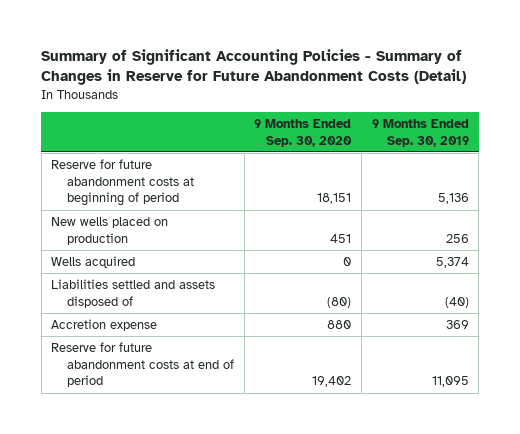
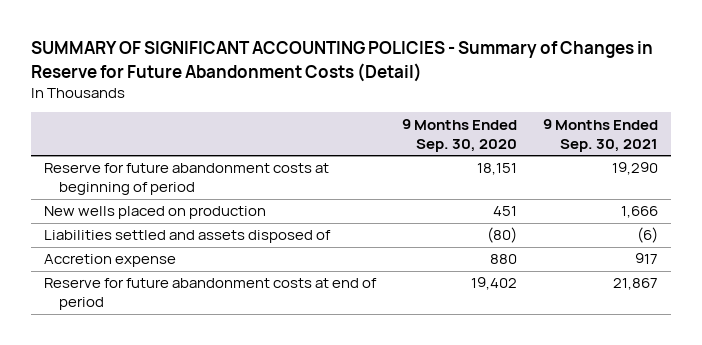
- Summary of Significant Accounting Policies - Summary of Changes in Reserve for Future Abandonment Costs (Detail)
+ SUMMARY OF SIGNIFICANT ACCOUNTING POLICIES - Summary of Changes in Reserve for Future Abandonment Costs (Detail)
- | 9 Months Ended Sep. 30, 2020 | 9 Months Ended Sep. 30, 2019
+ | 9 Months Ended Sep. 30, 2020 | 9 Months Ended Sep. 30, 2021
- Wells acquired | 0 | 5,374

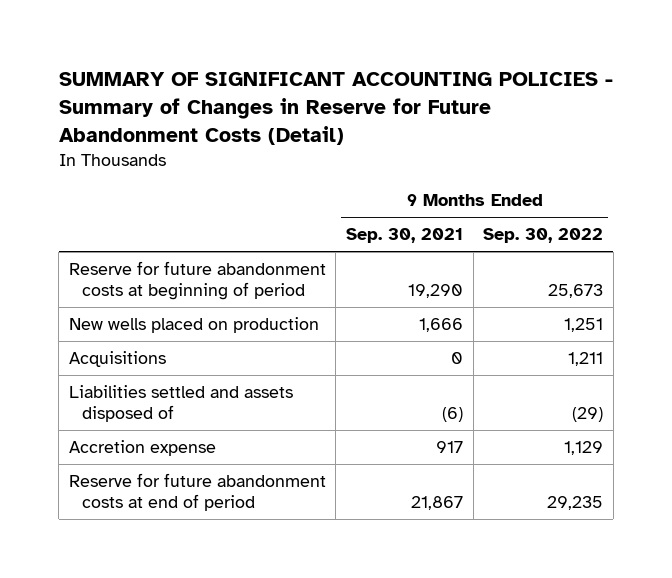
- | 9 Months Ended Sep. 30, 2020 | 9 Months Ended Sep. 30, 2021
+ | 9 Months Ended Sep. 30, 2021 | 9 Months Ended Sep. 30, 2022
+ Acquisitions | 0 | 1,211

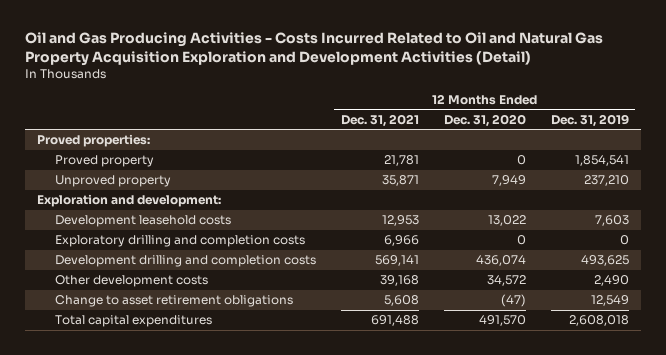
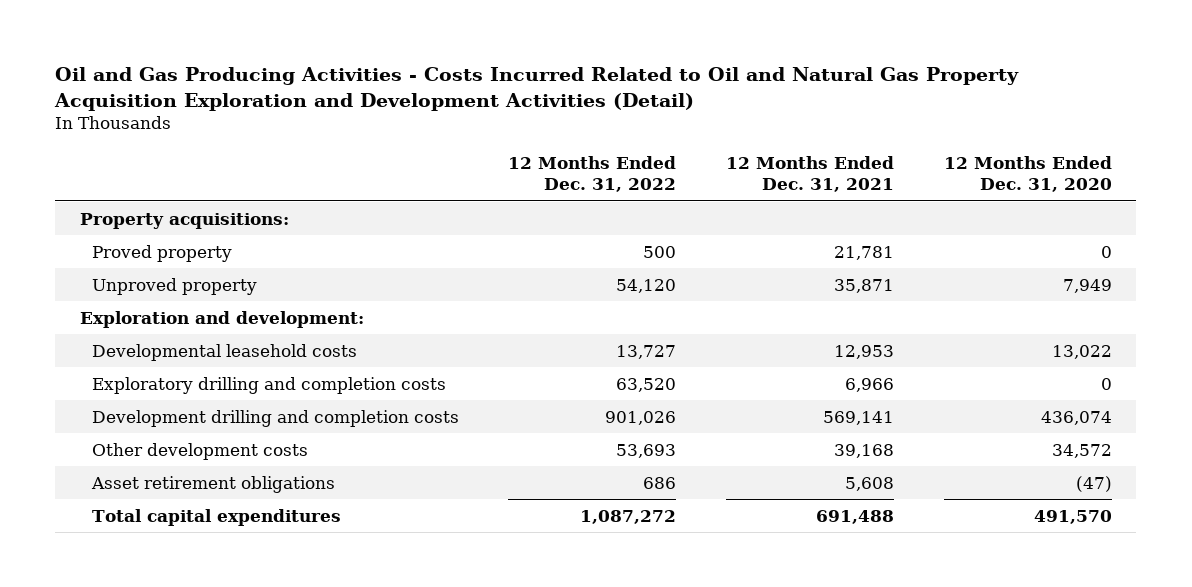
- | 12 Months Ended Dec. 31, 2021 | 12 Months Ended Dec. 31, 2020 | 12 Months Ended Dec. 31, 2019
+ | 12 Months Ended Dec. 31, 2022 | 12 Months Ended Dec. 31, 2021 | 12 Months Ended Dec. 31, 2020
- Proved properties:
+ Property acquisitions:
- Development leasehold costs | 12,953 | 13,022 | 7,603
+ Developmental leasehold costs | 13,727 | 12,953 | 13,022
- Change to asset retirement obligations | 5,608 | (47) | 12,549
+ Asset retirement obligations | 686 | 5,608 | (47)

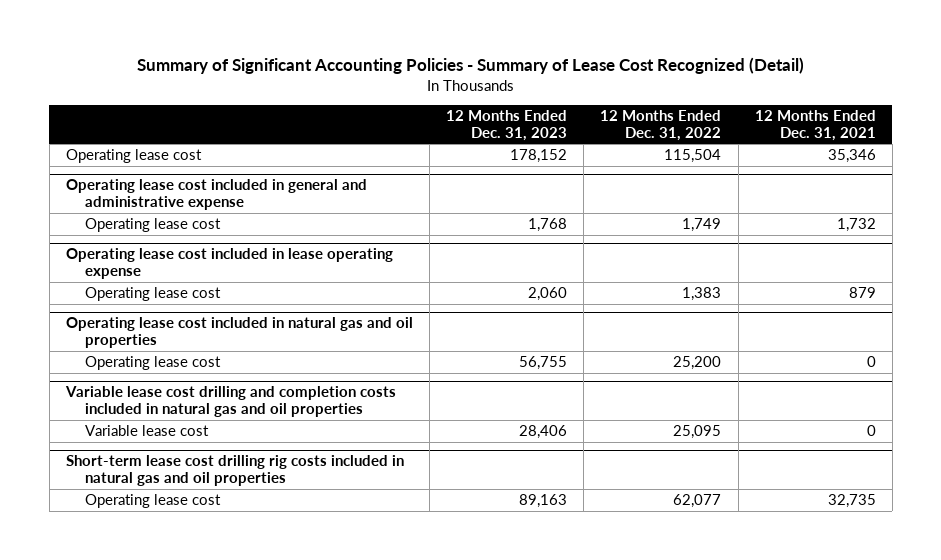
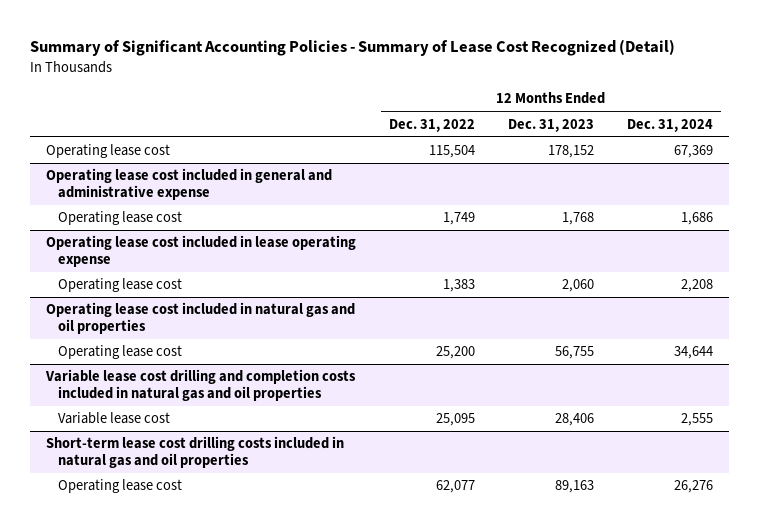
- | 12 Months Ended Dec. 31, 2023 | 12 Months Ended Dec. 31, 2022 | 12 Months Ended Dec. 31, 2021
+ | 12 Months Ended Dec. 31, 2022 | 12 Months Ended Dec. 31, 2023 | 12 Months Ended Dec. 31, 2024
- Short-term lease cost drilling rig costs included in natural gas and oil properties
+ Short-term lease cost drilling costs included in natural gas and oil properties

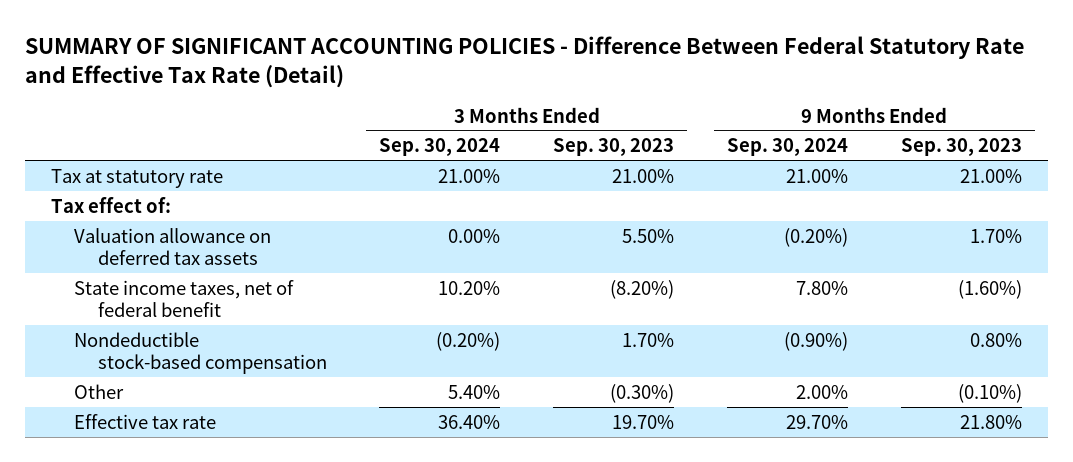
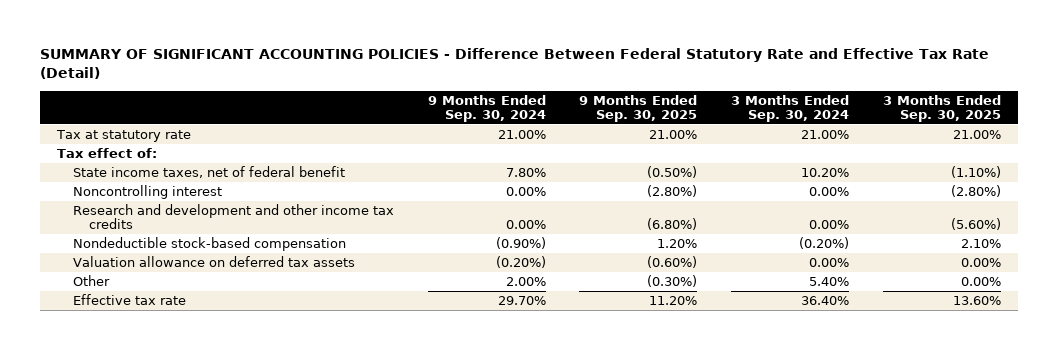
- | 3 Months Ended Sep. 30, 2024 | 3 Months Ended Sep. 30, 2023 | 9 Months Ended Sep. 30, 2024 | 9 Months Ended Sep. 30, 2023
+ | 9 Months Ended Sep. 30, 2024 | 9 Months Ended Sep. 30, 2025 | 3 Months Ended Sep. 30, 2024 | 3 Months Ended Sep. 30, 2025
+ Noncontrolling interest | 0.00% | (2.80%) | 0.00% | (2.80%)
+ Research and development and other income tax credits | 0.00% | (6.80%) | 0.00% | (5.60%)
moved down: Valuation allowance on deferred tax assets | (0.20%) | (0.60%) | 0.00% | 0.00%

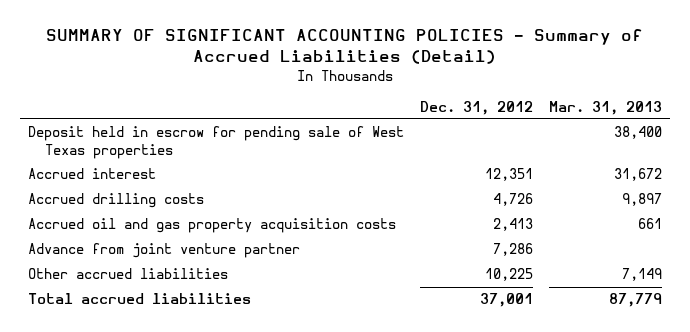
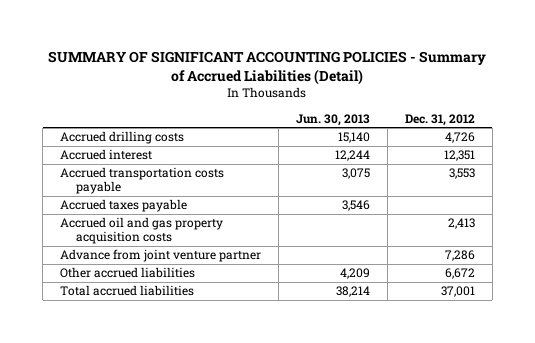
- | Dec. 31, 2012 | Mar. 31, 2013
+ | Jun. 30, 2013 | Dec. 31, 2012
- Deposit held in escrow for pending sale of West Texas properties | | 38,400
moved down: Accrued interest | 12,244 | 12,351
+ Accrued transportation costs payable | 3,075 | 3,553
+ Accrued taxes payable | 3,546 |
- Other accrued liabilities | 10,225 | 7,149
+ Other accrued liabilities | 4,209 | 6,672

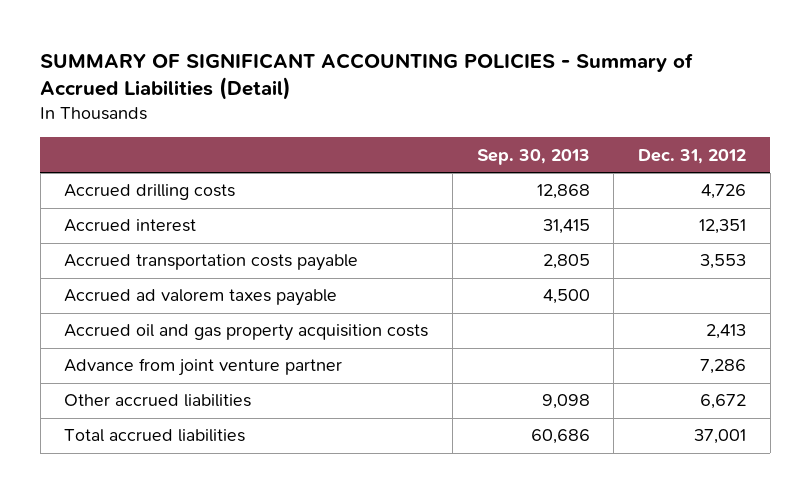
- | Jun. 30, 2013 | Dec. 31, 2012
+ | Sep. 30, 2013 | Dec. 31, 2012
- Accrued taxes payable | 3,546 |
+ Accrued ad valorem taxes payable | 4,500 |

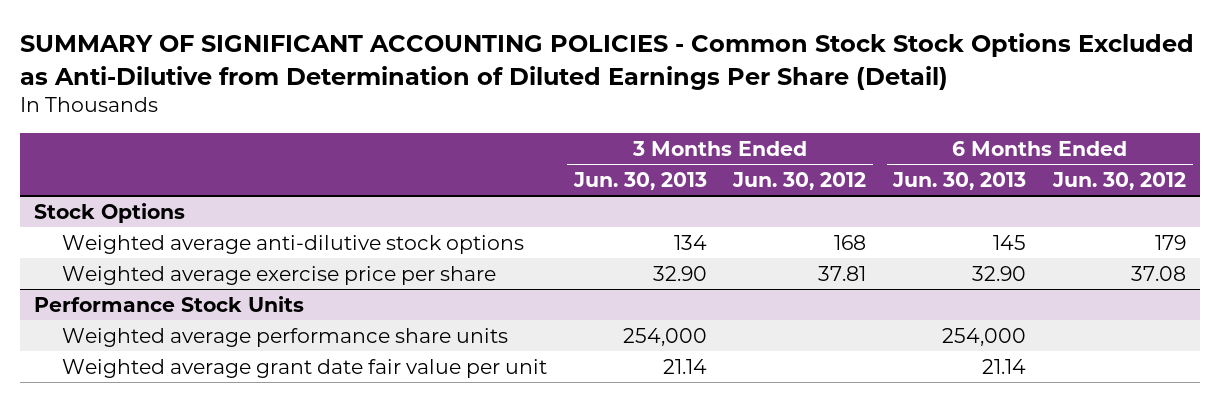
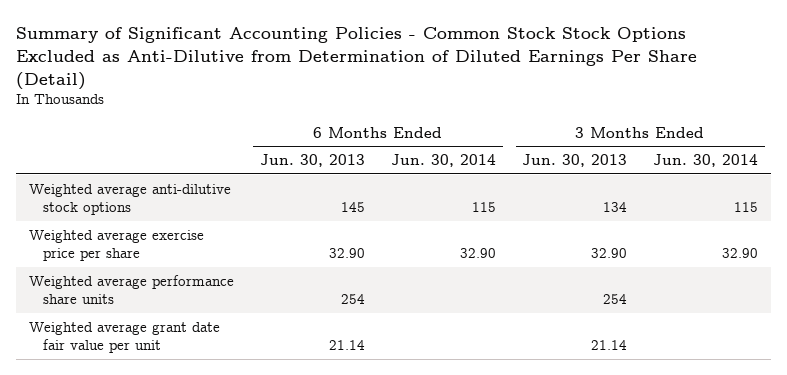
- SUMMARY OF SIGNIFICANT ACCOUNTING POLICIES - Common Stock Stock Options Excluded as Anti-Dilutive from Determination of Diluted Earnings Per Share (Detail)
+ Summary of Significant Accounting Policies - Common Stock Stock Options Excluded as Anti-Dilutive from Determination of Diluted Earnings Per Share (Detail)
- | 3 Months Ended Jun. 30, 2013 | 3 Months Ended Jun. 30, 2012 | 6 Months Ended Jun. 30, 2013 | 6 Months Ended Jun. 30, 2012
+ | 6 Months Ended Jun. 30, 2013 | 6 Months Ended Jun. 30, 2014 | 3 Months Ended Jun. 30, 2013 | 3 Months Ended Jun. 30, 2014
- Stock Options
- Performance Stock Units
- Weighted average performance share units | 254,000 | | 254,000 |
+ Weighted average performance share units | 254 | | 254 |

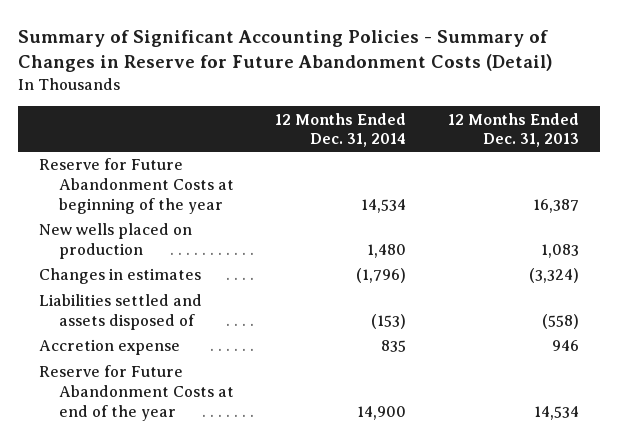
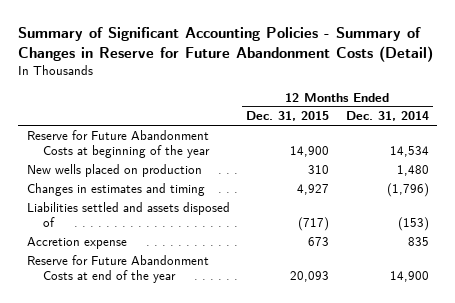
- | 12 Months Ended Dec. 31, 2014 | 12 Months Ended Dec. 31, 2013
+ | 12 Months Ended Dec. 31, 2015 | 12 Months Ended Dec. 31, 2014
- Changes in estimates | (1,796) | (3,324)
+ Changes in estimates and timing | 4,927 | (1,796)

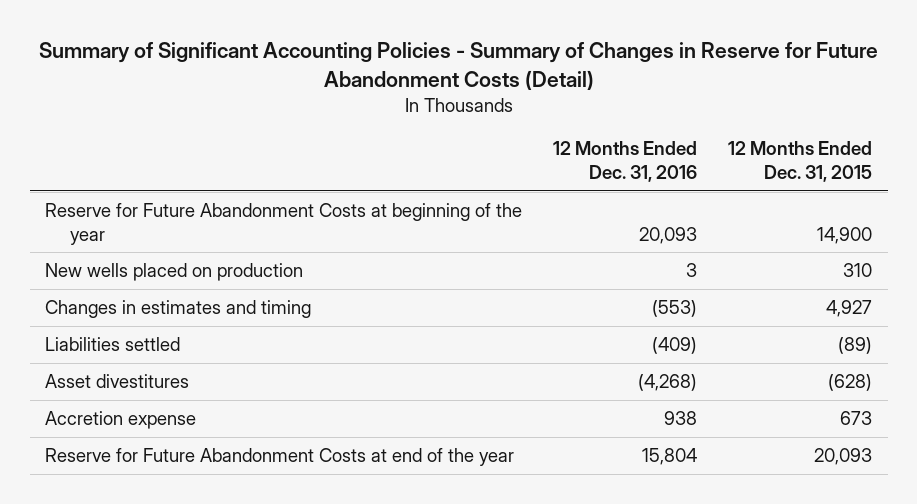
- | 12 Months Ended Dec. 31, 2015 | 12 Months Ended Dec. 31, 2014
+ | 12 Months Ended Dec. 31, 2016 | 12 Months Ended Dec. 31, 2015
- Liabilities settled and assets disposed of | (717) | (153)
+ Liabilities settled | (409) | (89)
+ Asset divestitures | (4,268) | (628)

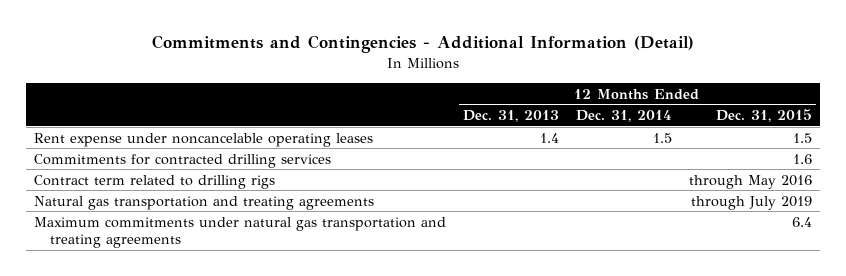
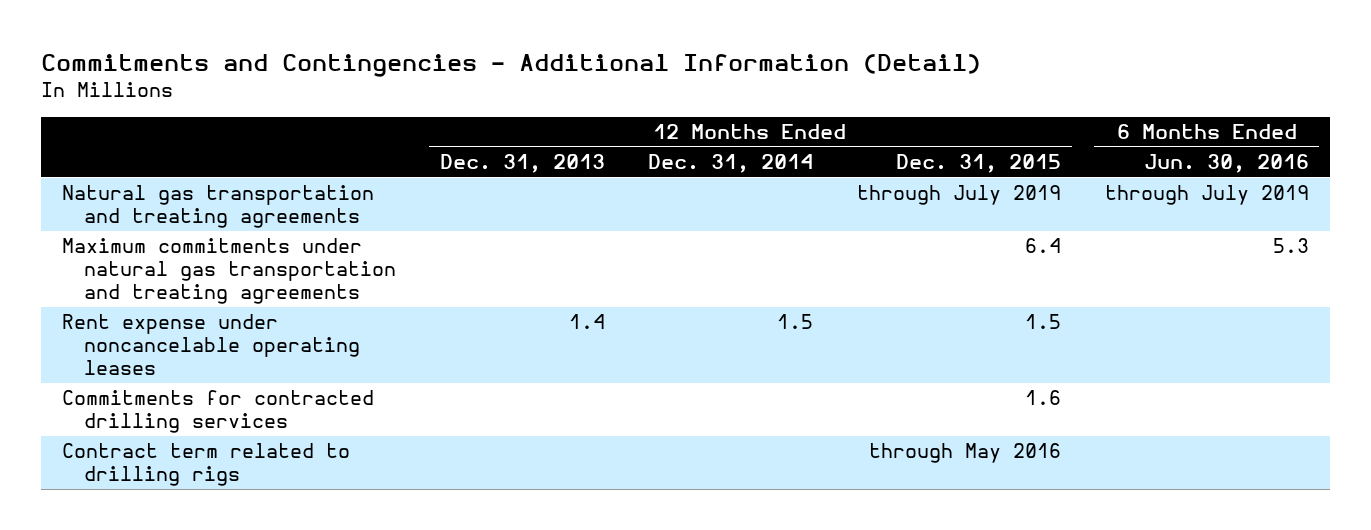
- | 12 Months Ended Dec. 31, 2013 | 12 Months Ended Dec. 31, 2014 | 12 Months Ended Dec. 31, 2015
+ | 12 Months Ended Dec. 31, 2013 | 12 Months Ended Dec. 31, 2014 | 12 Months Ended Dec. 31, 2015 | 6 Months Ended Jun. 30, 2016
moved up: Natural gas transportation and treating agreements | | | through July 2019 | through July 2019
moved up: Maximum commitments under natural gas transportation and treating agreements | | | 6.4 | 5.3

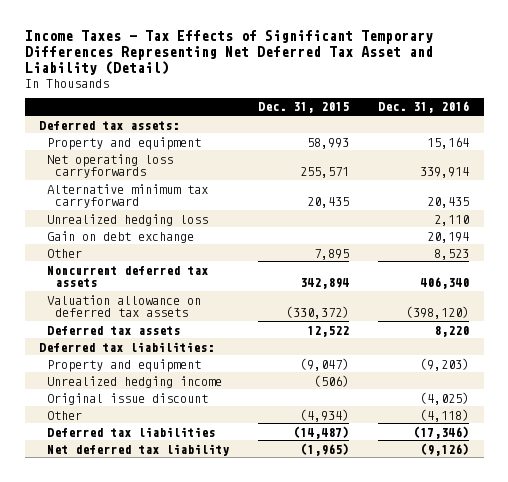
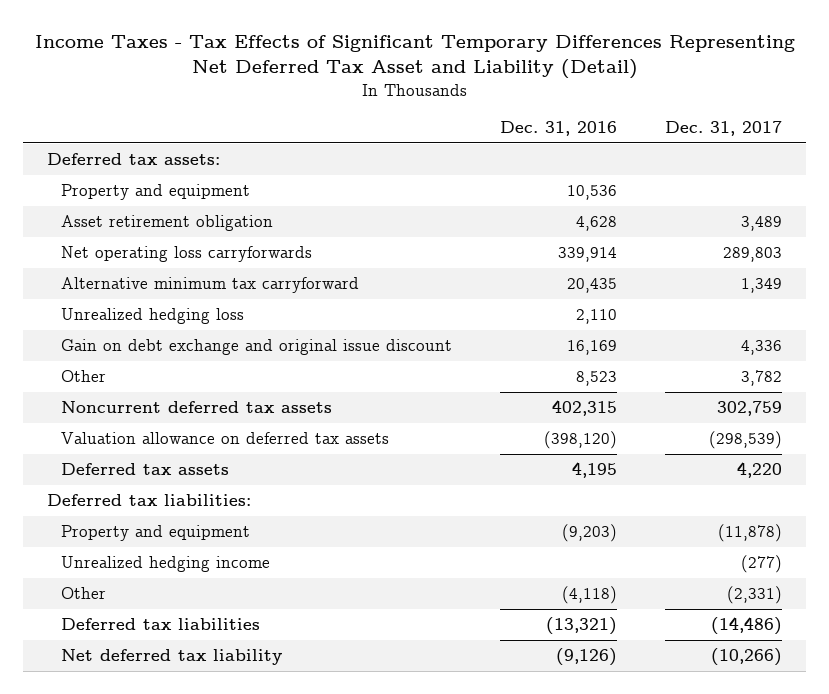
- | Dec. 31, 2015 | Dec. 31, 2016
+ | Dec. 31, 2016 | Dec. 31, 2017
- Property and equipment | 58,993 | 15,164
+ Property and equipment | 10,536 |
+ Asset retirement obligation | 4,628 | 3,489
- Gain on debt exchange | | 20,194
+ Gain on debt exchange and original issue discount | 16,169 | 4,336
- Noncurrent deferred tax assets | 342,894 | 406,340
+ Noncurrent deferred tax assets | 402,315 | 302,759
- Deferred tax assets | 12,522 | 8,220
+ Deferred tax assets | 4,195 | 4,220
- Original issue discount | | (4,025)
- Deferred tax liabilities | (14,487) | (17,346)
+ Deferred tax liabilities | (13,321) | (14,486)

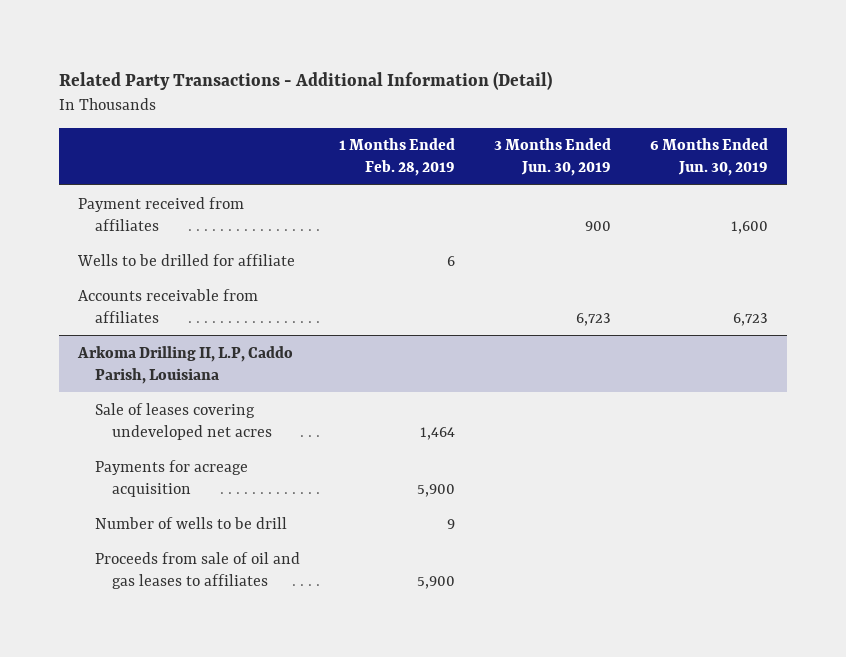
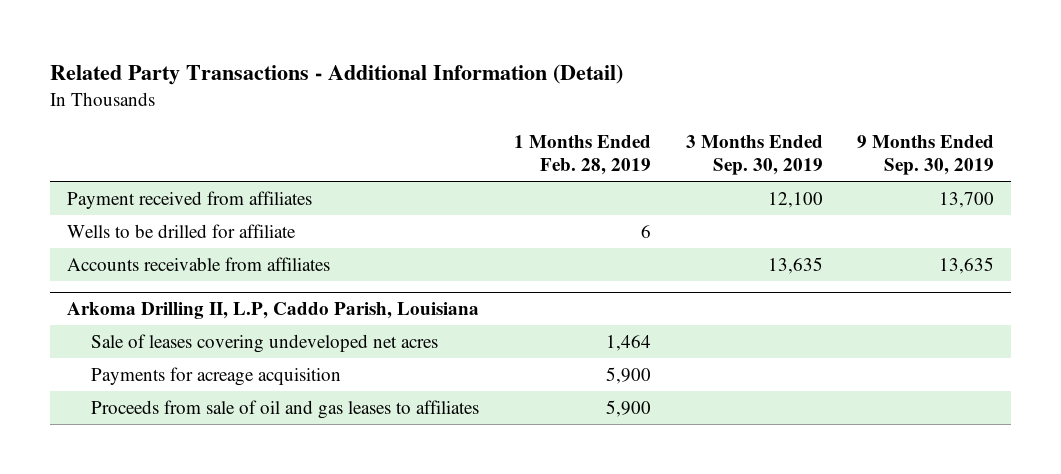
- | 1 Months Ended Feb. 28, 2019 | 3 Months Ended Jun. 30, 2019 | 6 Months Ended Jun. 30, 2019
+ | 1 Months Ended Feb. 28, 2019 | 3 Months Ended Sep. 30, 2019 | 9 Months Ended Sep. 30, 2019
@ Arkoma Drilling II, L.P, Caddo Parish, Louisiana
- Number of wells to be drill | 9 | |

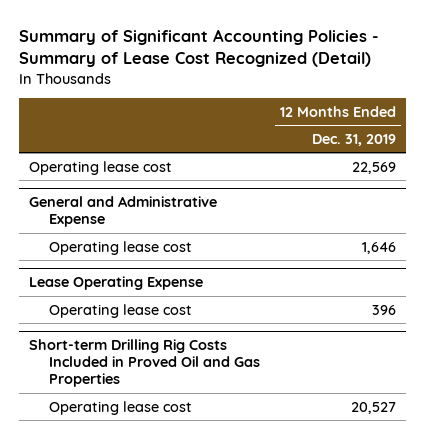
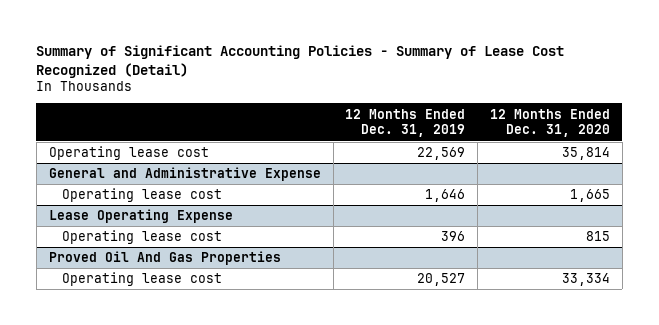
- | 12 Months Ended Dec. 31, 2019
+ | 12 Months Ended Dec. 31, 2019 | 12 Months Ended Dec. 31, 2020
- Short-term Drilling Rig Costs Included in Proved Oil and Gas Properties
+ Proved Oil And Gas Properties

